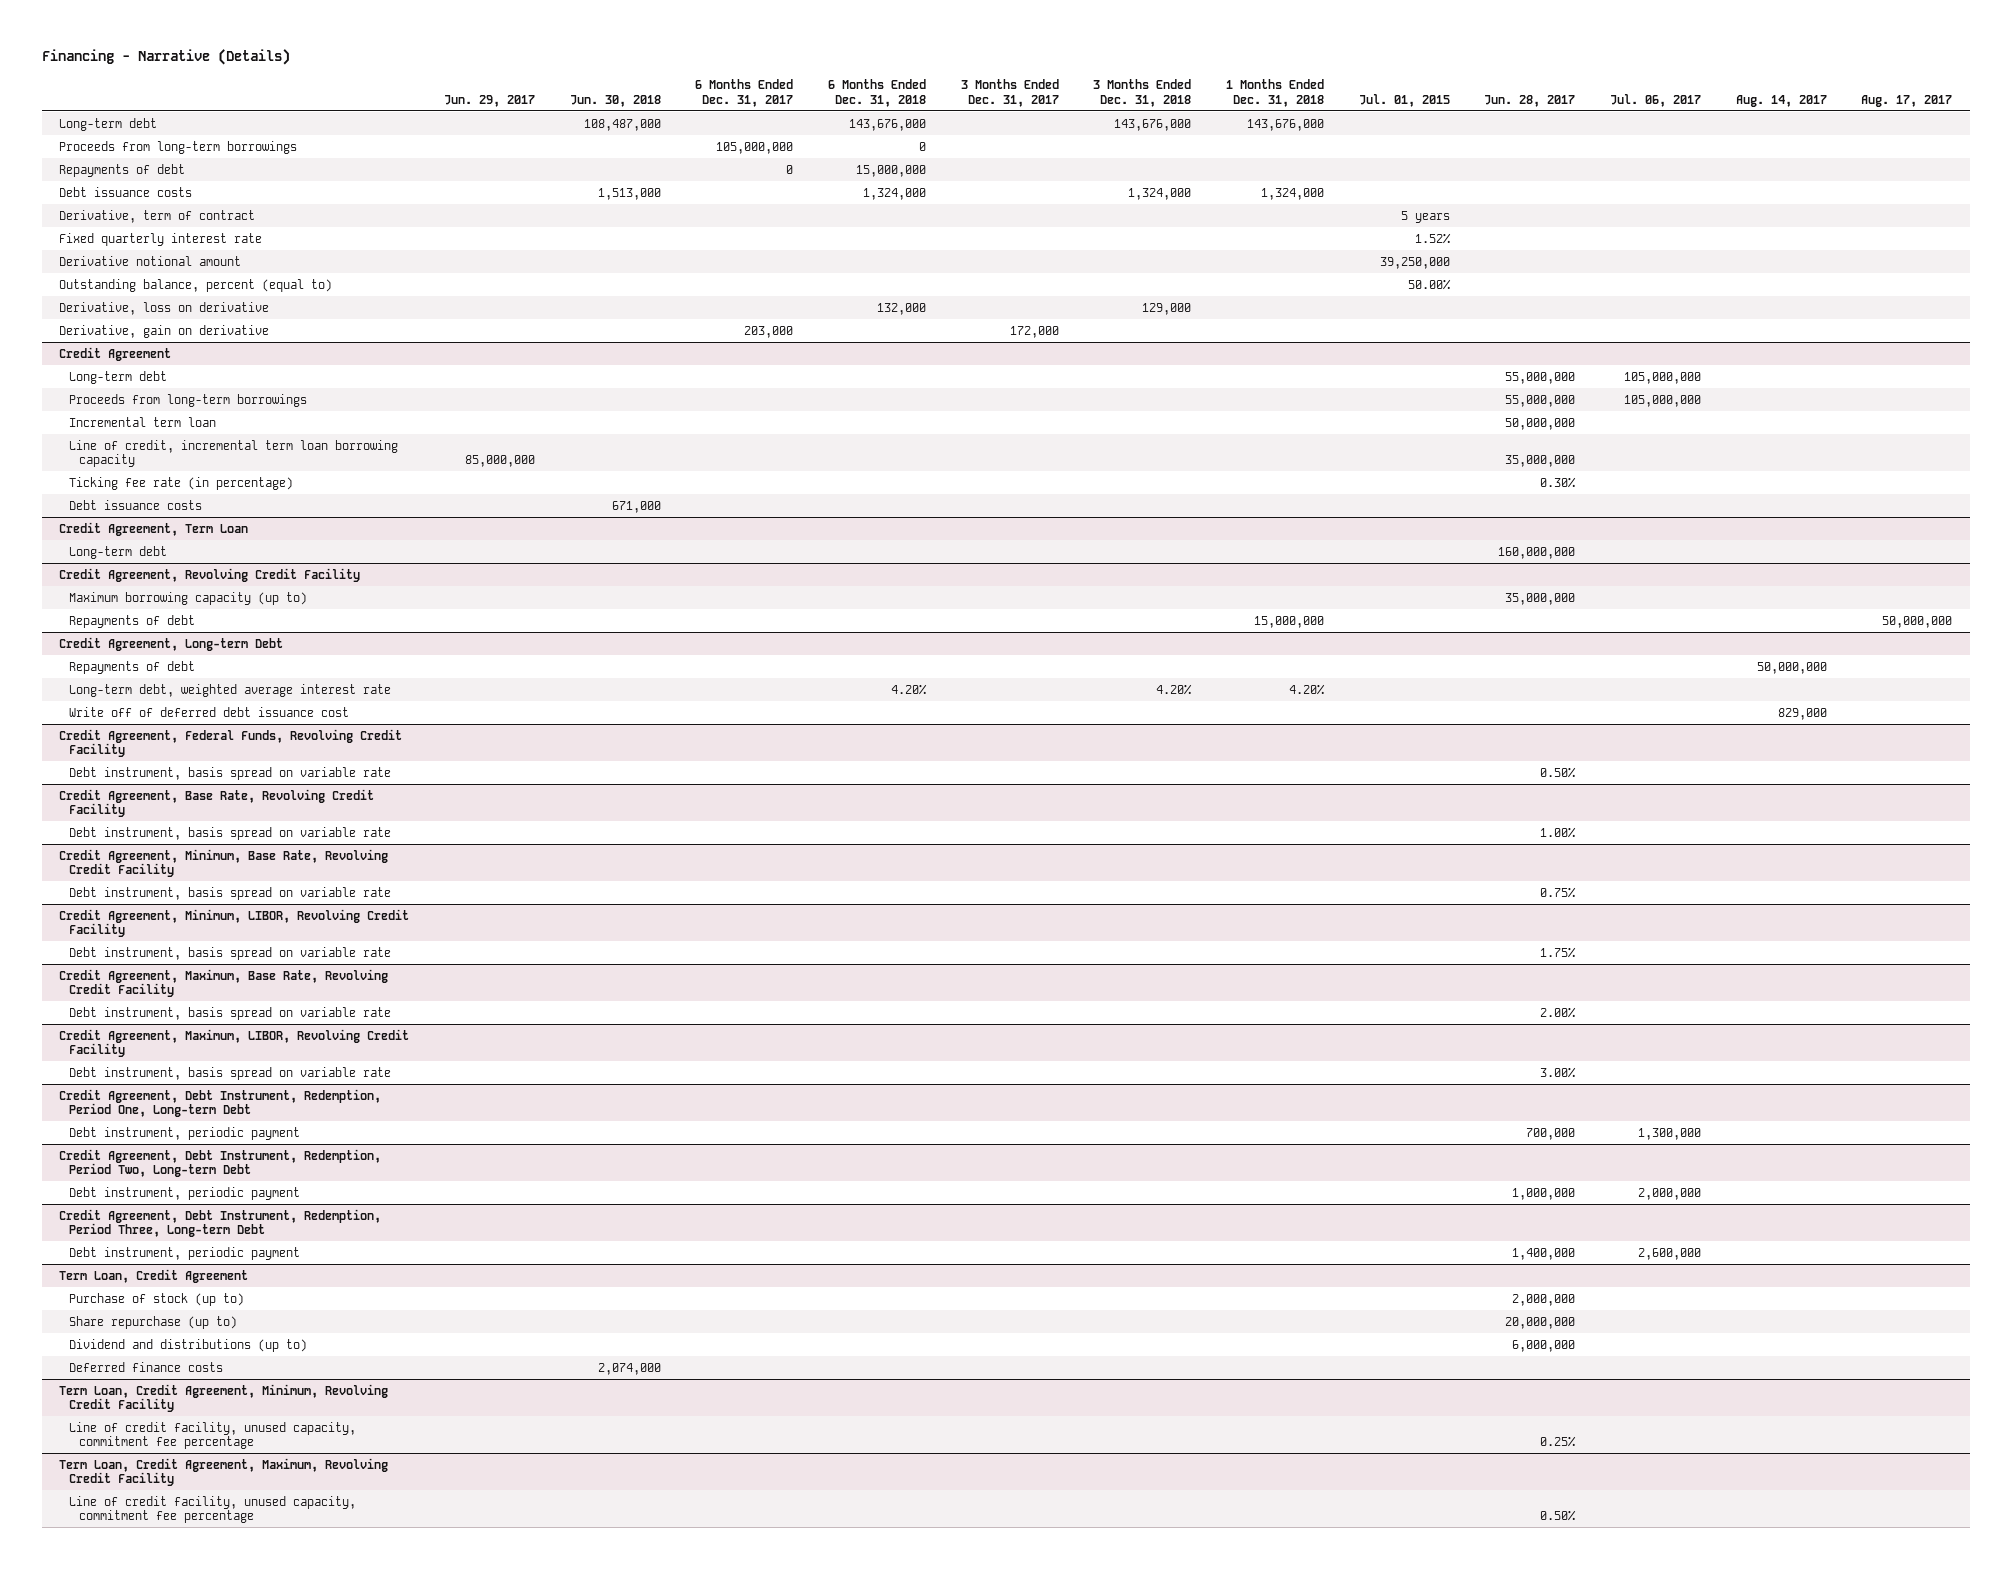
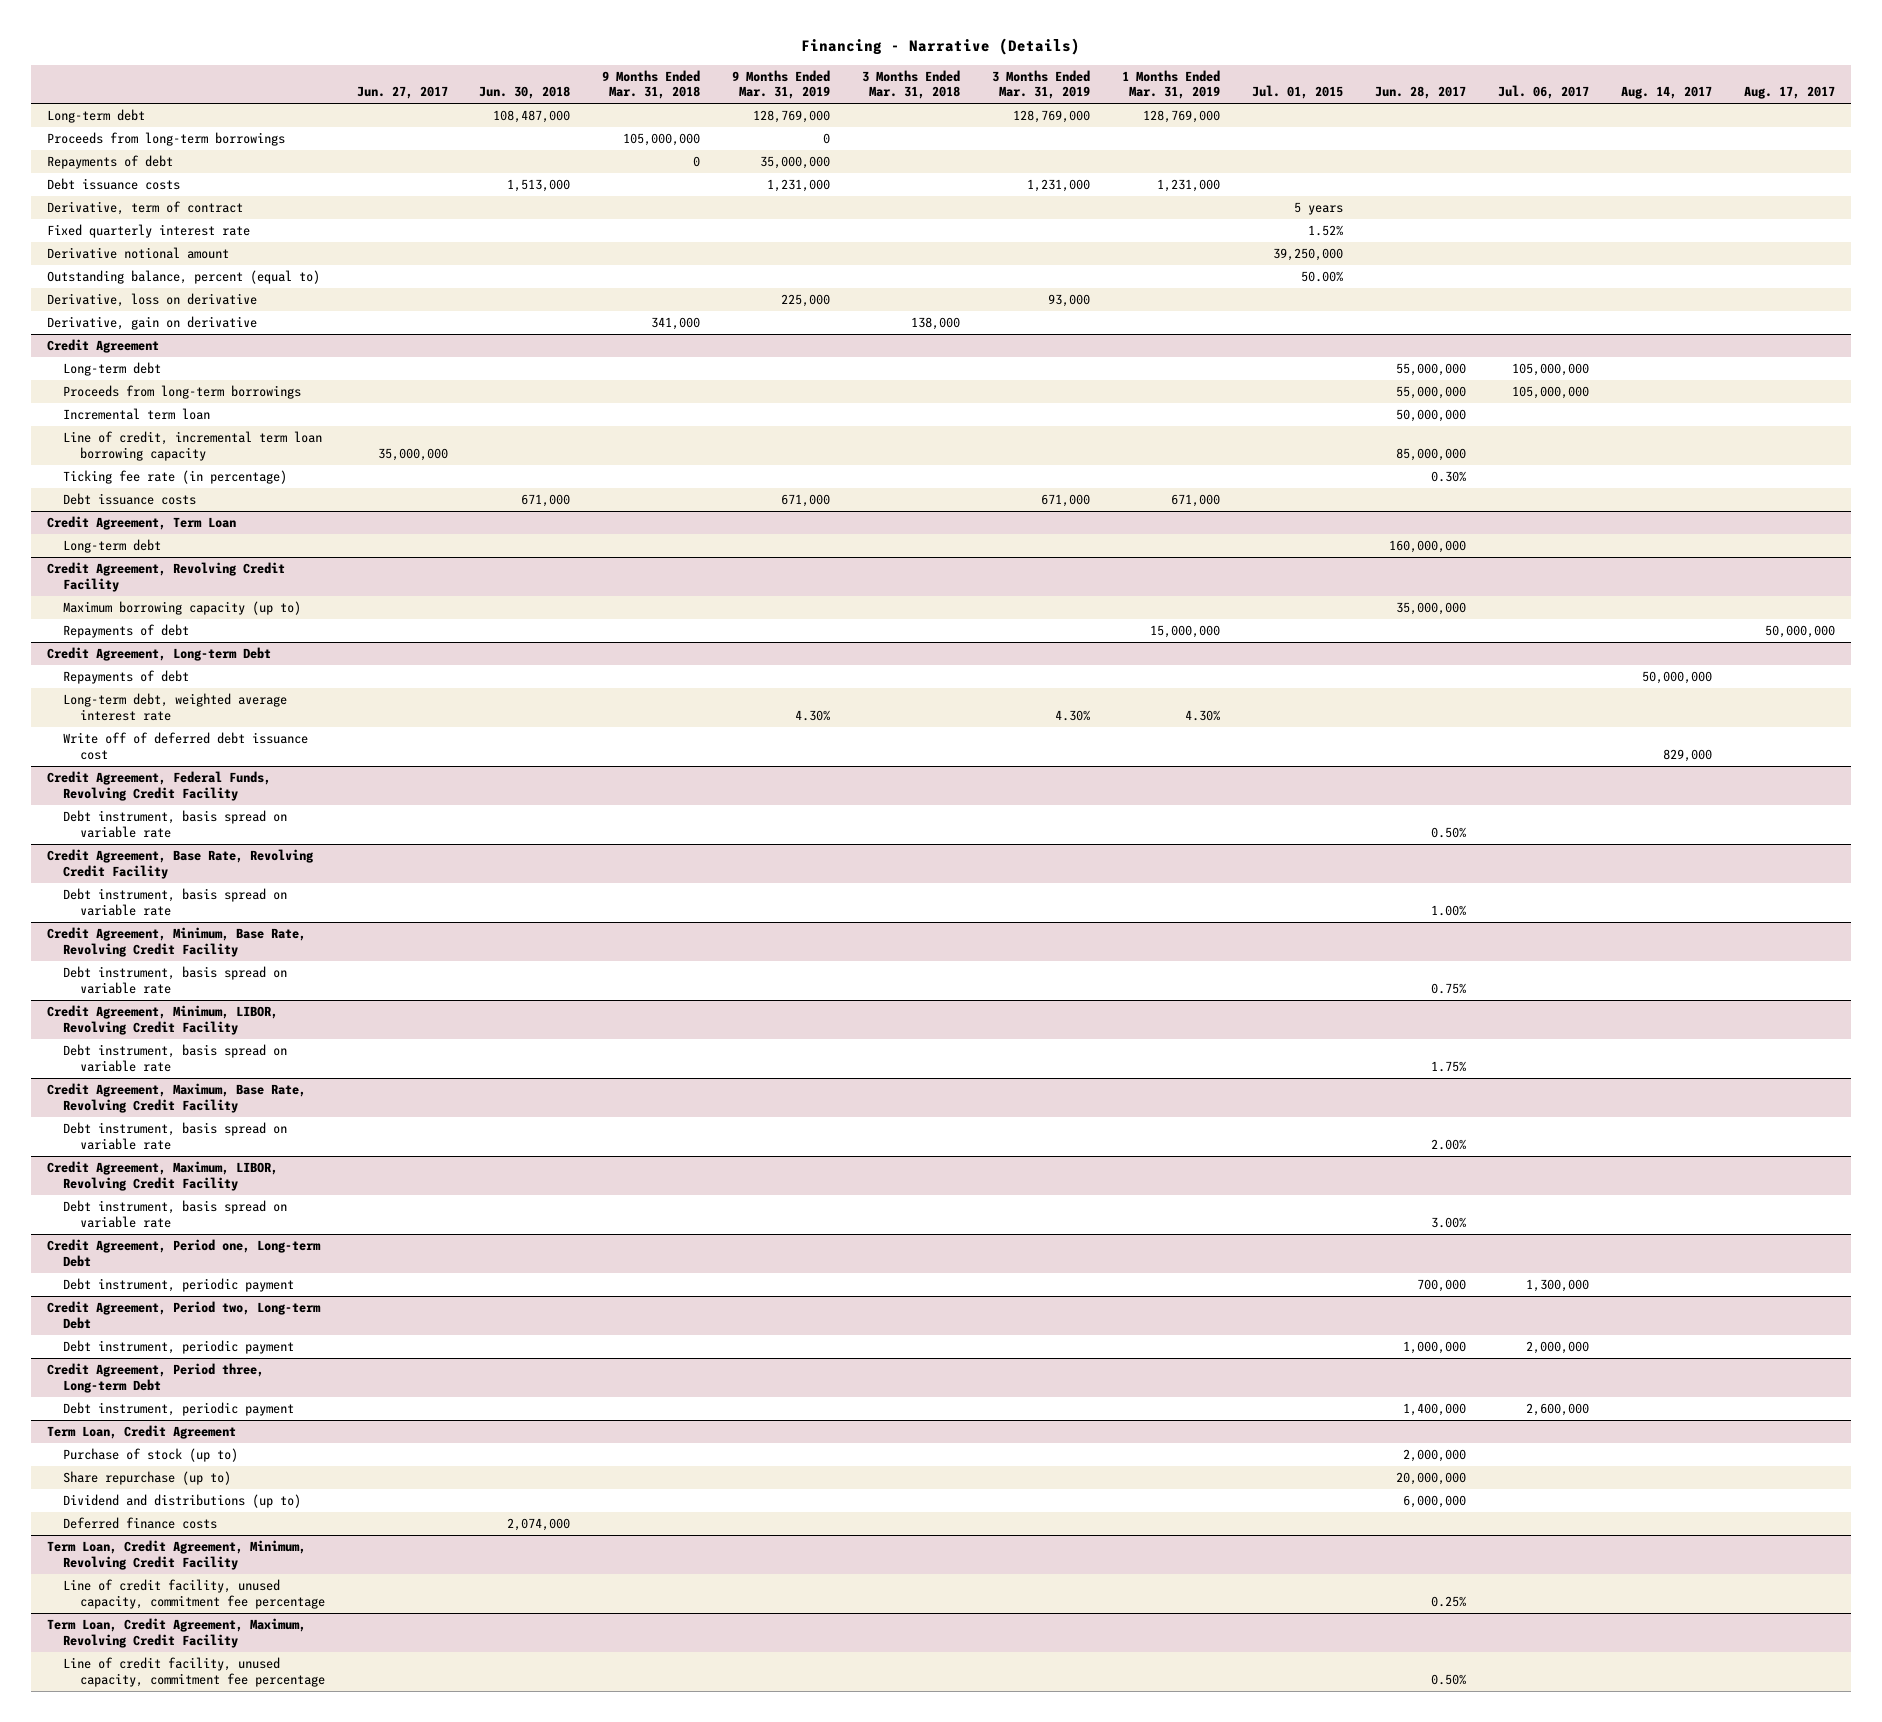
- | Jun. 29, 2017 | Jun. 30, 2018 | 6 Months Ended Dec. 31, 2017 | 6 Months Ended Dec. 31, 2018 | 3 Months Ended Dec. 31, 2017 | 3 Months Ended Dec. 31, 2018 | 1 Months Ended Dec. 31, 2018 | Jul. 01, 2015 | Jun. 28, 2017 | Jul. 06, 2017 | Aug. 14, 2017 | Aug. 17, 2017
+ | Jun. 27, 2017 | Jun. 30, 2018 | 9 Months Ended Mar. 31, 2018 | 9 Months Ended Mar. 31, 2019 | 3 Months Ended Mar. 31, 2018 | 3 Months Ended Mar. 31, 2019 | 1 Months Ended Mar. 31, 2019 | Jul. 01, 2015 | Jun. 28, 2017 | Jul. 06, 2017 | Aug. 14, 2017 | Aug. 17, 2017
@ Credit Agreement
- Line of credit, incremental term loan borrowing capacity | 85,000,000 | | | | | | | | 35,000,000 | | |
+ Line of credit, incremental term loan borrowing capacity | 35,000,000 | | | | | | | | 85,000,000 | | |
- Credit Agreement, Debt Instrument, Redemption, Period One, Long-term Debt
+ Credit Agreement, Period one, Long-term Debt
- Credit Agreement, Debt Instrument, Redemption, Period Two, Long-term Debt
+ Credit Agreement, Period two, Long-term Debt
- Credit Agreement, Debt Instrument, Redemption, Period Three, Long-term Debt
+ Credit Agreement, Period three, Long-term Debt

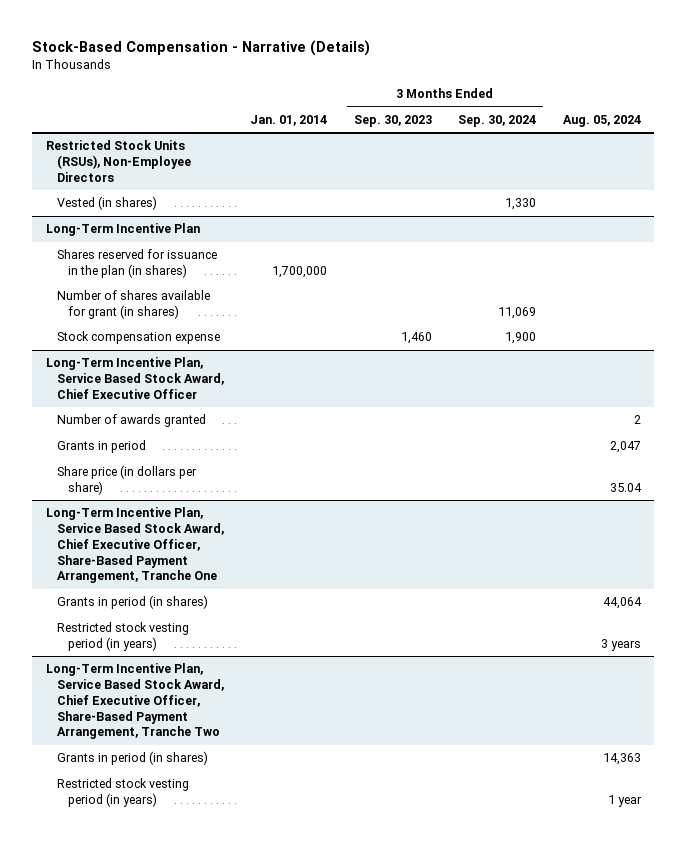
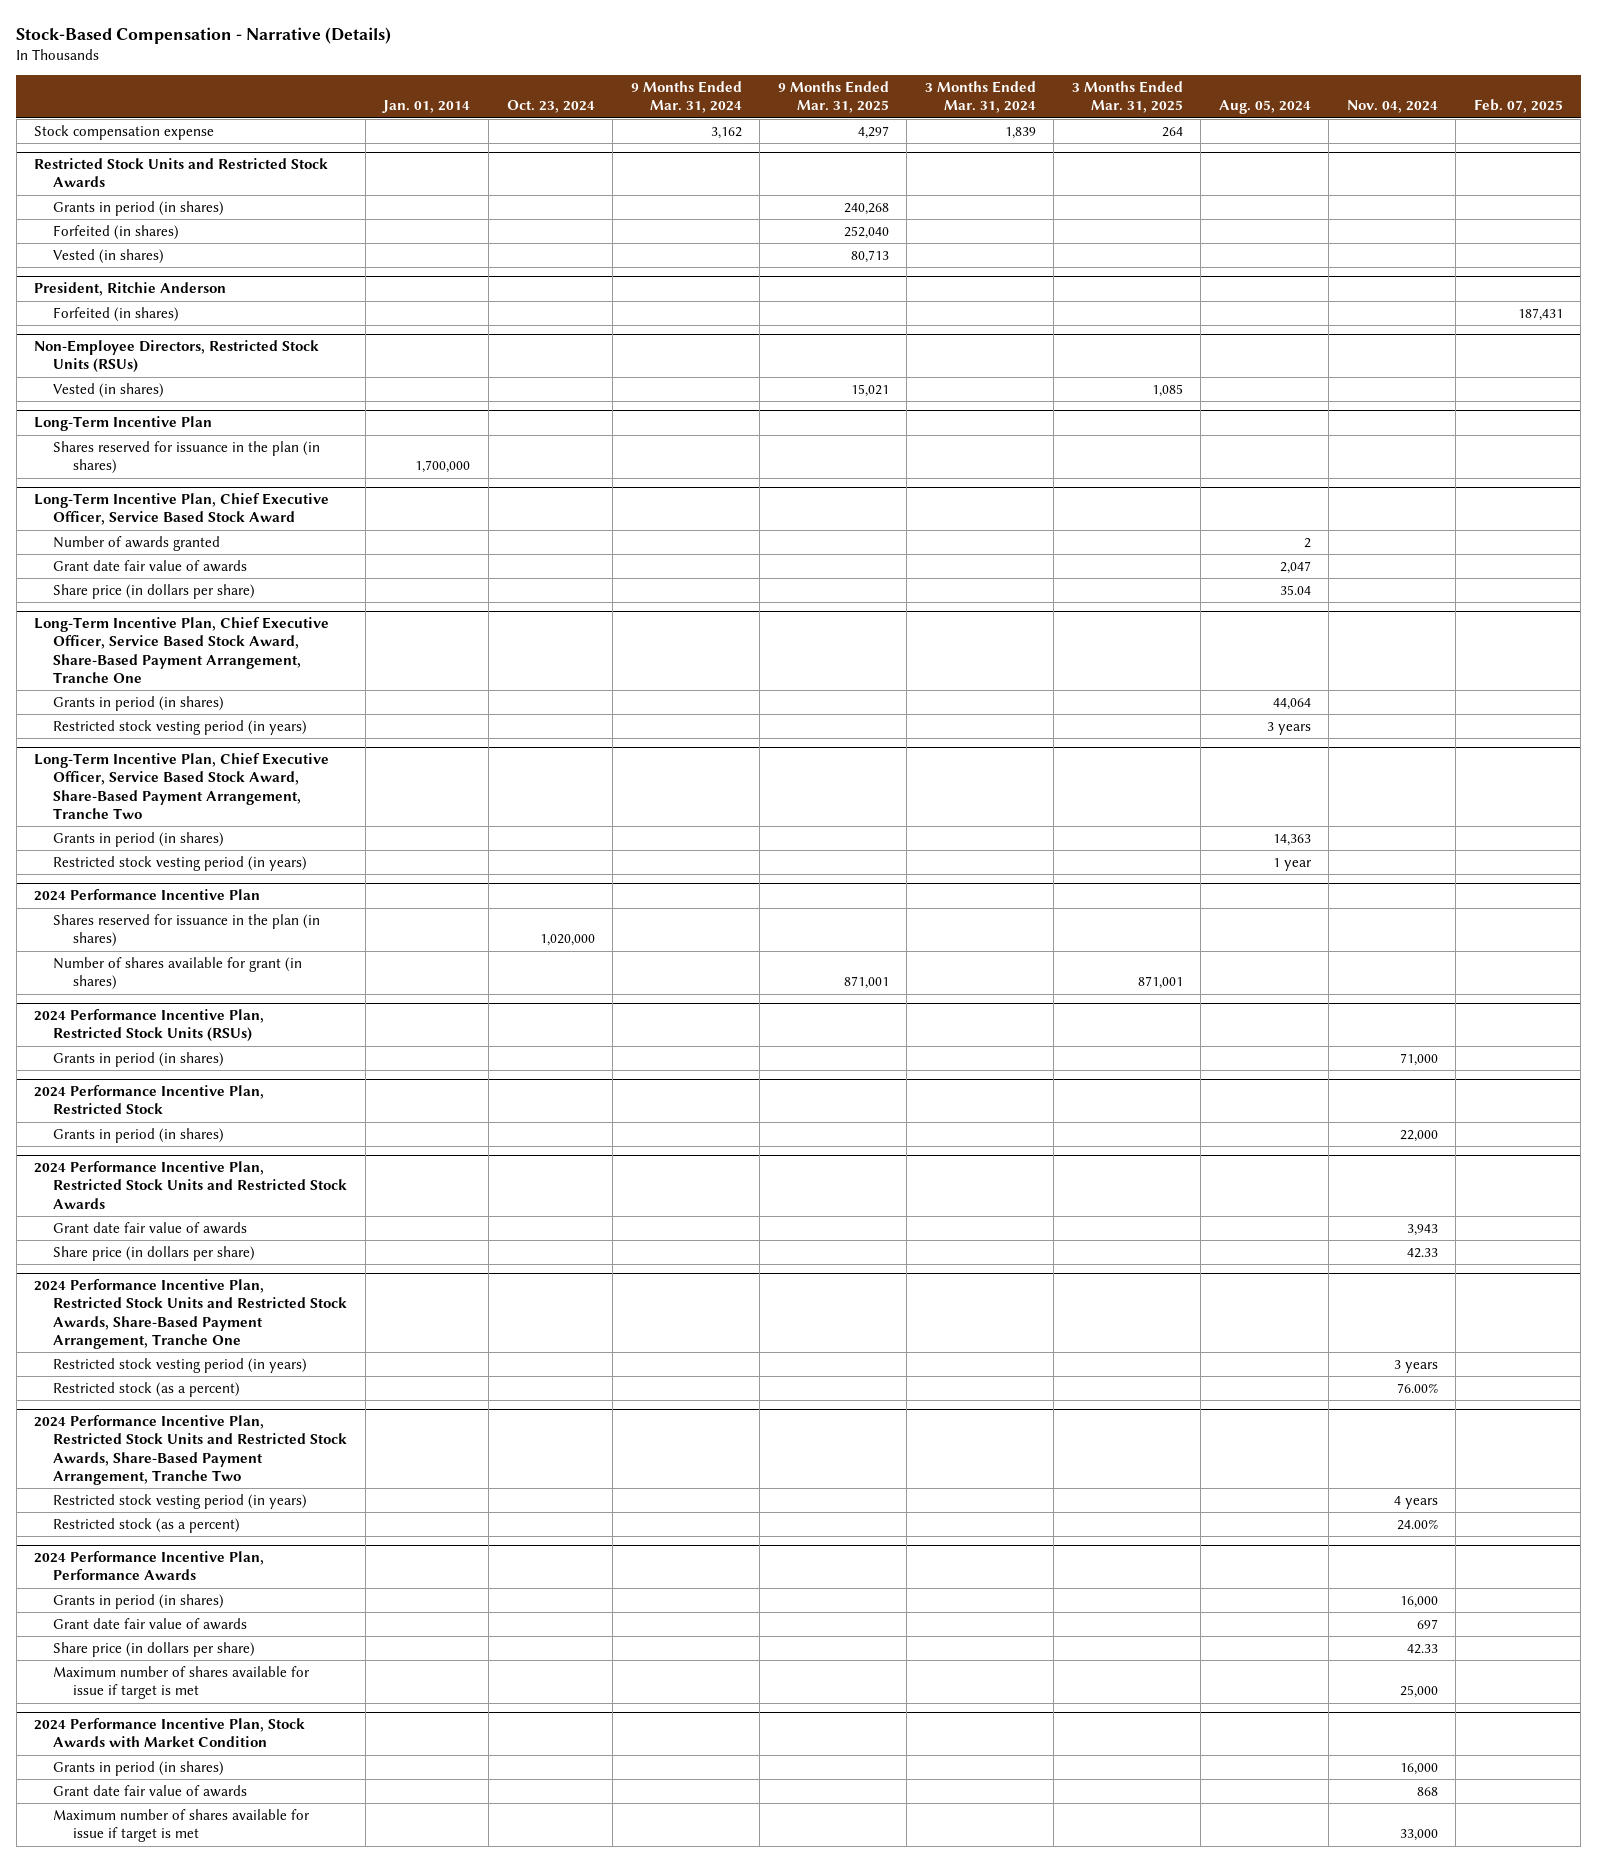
- | Jan. 01, 2014 | 3 Months Ended Sep. 30, 2023 | 3 Months Ended Sep. 30, 2024 | Aug. 05, 2024
+ | Jan. 01, 2014 | Oct. 23, 2024 | 9 Months Ended Mar. 31, 2024 | 9 Months Ended Mar. 31, 2025 | 3 Months Ended Mar. 31, 2024 | 3 Months Ended Mar. 31, 2025 | Aug. 05, 2024 | Nov. 04, 2024 | Feb. 07, 2025
- Restricted Stock Units (RSUs), Non-Employee Directors
+ Stock compensation expense | | | 3,162 | 4,297 | 1,839 | 264 | | |
+ Restricted Stock Units and Restricted Stock Awards
+ Grants in period (in shares) | | | | 240,268 | | | | |
+ Forfeited (in shares) | | | | 252,040 | | | | |
+ Vested (in shares) | | | | 80,713 | | | | |
+ President, Ritchie Anderson
+ Forfeited (in shares) | | | | | | | | | 187,431
+ Non-Employee Directors, Restricted Stock Units (RSUs)
@ Long-Term Incentive Plan
- Number of shares available for grant (in shares) | | | 11,069 |
- Stock compensation expense | | 1,460 | 1,900 |
- Long-Term Incentive Plan, Service Based Stock Award, Chief Executive Officer
+ Long-Term Incentive Plan, Chief Executive Officer, Service Based Stock Award
- Grants in period | | | | 2,047
+ Grant date fair value of awards | | | | | | | 2,047 | |
- Long-Term Incentive Plan, Service Based Stock Award, Chief Executive Officer, Share-Based Payment Arrangement, Tranche One
+ Long-Term Incentive Plan, Chief Executive Officer, Service Based Stock Award, Share-Based Payment Arrangement, Tranche One
- Long-Term Incentive Plan, Service Based Stock Award, Chief Executive Officer, Share-Based Payment Arrangement, Tranche Two
+ Long-Term Incentive Plan, Chief Executive Officer, Service Based Stock Award, Share-Based Payment Arrangement, Tranche Two
+ 2024 Performance Incentive Plan
+ Shares reserved for issuance in the plan (in shares) | | 1,020,000 | | | | | | |
+ Number of shares available for grant (in shares) | | | | 871,001 | | 871,001 | | |
+ 2024 Performance Incentive Plan, Restricted Stock Units (RSUs)
+ Grants in period (in shares) | | | | | | | | 71,000 |
+ 2024 Performance Incentive Plan, Restricted Stock
+ Grants in period (in shares) | | | | | | | | 22,000 |
+ 2024 Performance Incentive Plan, Restricted Stock Units and Restricted Stock Awards
+ Grant date fair value of awards | | | | | | | | 3,943 |
+ Share price (in dollars per share) | | | | | | | | 42.33 |
+ 2024 Performance Incentive Plan, Restricted Stock Units and Restricted Stock Awards, Share-Based Payment Arrangement, Tranche One
+ Restricted stock vesting period (in years) | | | | | | | | 3 years |
+ Restricted stock (as a percent) | | | | | | | | 76.00% |
+ 2024 Performance Incentive Plan, Restricted Stock Units and Restricted Stock Awards, Share-Based Payment Arrangement, Tranche Two
+ Restricted stock vesting period (in years) | | | | | | | | 4 years |
+ Restricted stock (as a percent) | | | | | | | | 24.00% |
+ 2024 Performance Incentive Plan, Performance Awards
+ Grants in period (in shares) | | | | | | | | 16,000 |
+ Grant date fair value of awards | | | | | | | | 697 |
+ Share price (in dollars per share) | | | | | | | | 42.33 |
+ Maximum number of shares available for issue if target is met | | | | | | | | 25,000 |
+ 2024 Performance Incentive Plan, Stock Awards with Market Condition
+ Grants in period (in shares) | | | | | | | | 16,000 |
+ Grant date fair value of awards | | | | | | | | 868 |
+ Maximum number of shares available for issue if target is met | | | | | | | | 33,000 |

